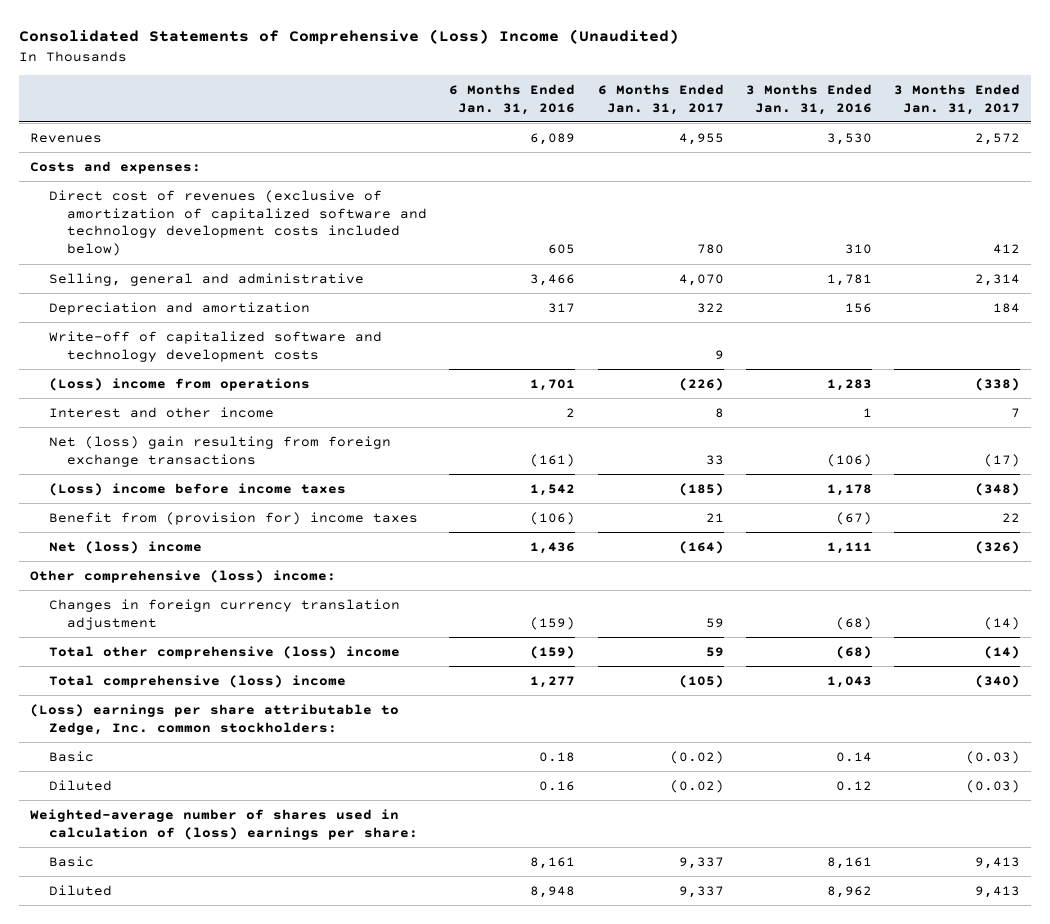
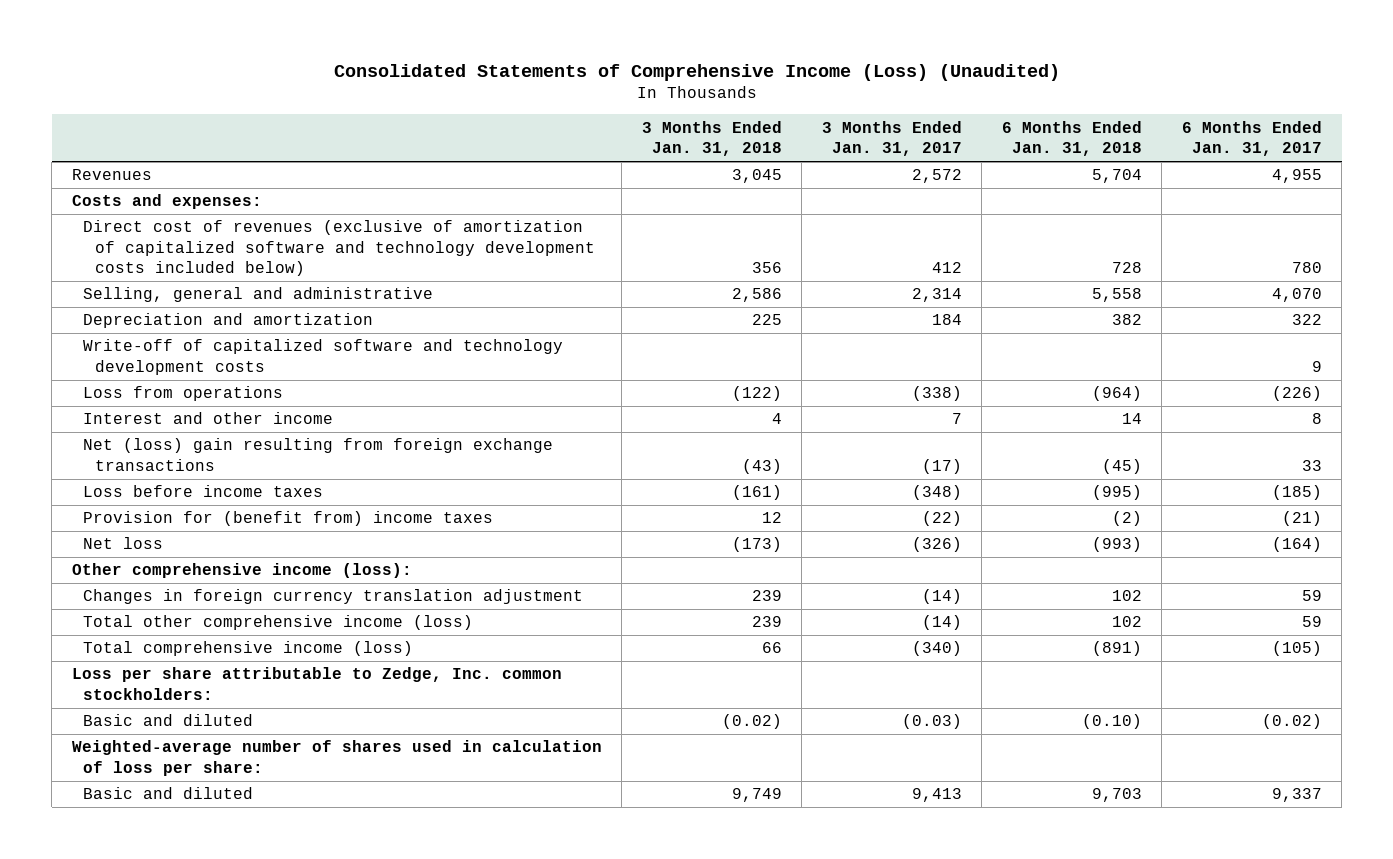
- Consolidated Statements of Comprehensive (Loss) Income (Unaudited)
+ Consolidated Statements of Comprehensive Income (Loss) (Unaudited)
- | 6 Months Ended Jan. 31, 2016 | 6 Months Ended Jan. 31, 2017 | 3 Months Ended Jan. 31, 2016 | 3 Months Ended Jan. 31, 2017
+ | 3 Months Ended Jan. 31, 2018 | 3 Months Ended Jan. 31, 2017 | 6 Months Ended Jan. 31, 2018 | 6 Months Ended Jan. 31, 2017
- (Loss) income from operations | 1,701 | (226) | 1,283 | (338)
+ Loss from operations | (122) | (338) | (964) | (226)
- (Loss) income before income taxes | 1,542 | (185) | 1,178 | (348)
- Benefit from (provision for) income taxes | (106) | 21 | (67) | 22
- Net (loss) income | 1,436 | (164) | 1,111 | (326)
- Other comprehensive (loss) income:
+ Loss before income taxes | (161) | (348) | (995) | (185)
+ Provision for (benefit from) income taxes | 12 | (22) | (2) | (21)
+ Net loss | (173) | (326) | (993) | (164)
+ Other comprehensive income (loss):
- Total other comprehensive (loss) income | (159) | 59 | (68) | (14)
- Total comprehensive (loss) income | 1,277 | (105) | 1,043 | (340)
- (Loss) earnings per share attributable to Zedge, Inc. common stockholders:
- Basic | 0.18 | (0.02) | 0.14 | (0.03)
- Diluted | 0.16 | (0.02) | 0.12 | (0.03)
- Weighted-average number of shares used in calculation of (loss) earnings per share:
- Basic | 8,161 | 9,337 | 8,161 | 9,413
- Diluted | 8,948 | 9,337 | 8,962 | 9,413
+ Total other comprehensive income (loss) | 239 | (14) | 102 | 59
+ Total comprehensive income (loss) | 66 | (340) | (891) | (105)
+ Loss per share attributable to Zedge, Inc. common stockholders:
+ Basic and diluted | (0.02) | (0.03) | (0.10) | (0.02)
+ Weighted-average number of shares used in calculation of loss per share:
+ Basic and diluted | 9,749 | 9,413 | 9,703 | 9,337

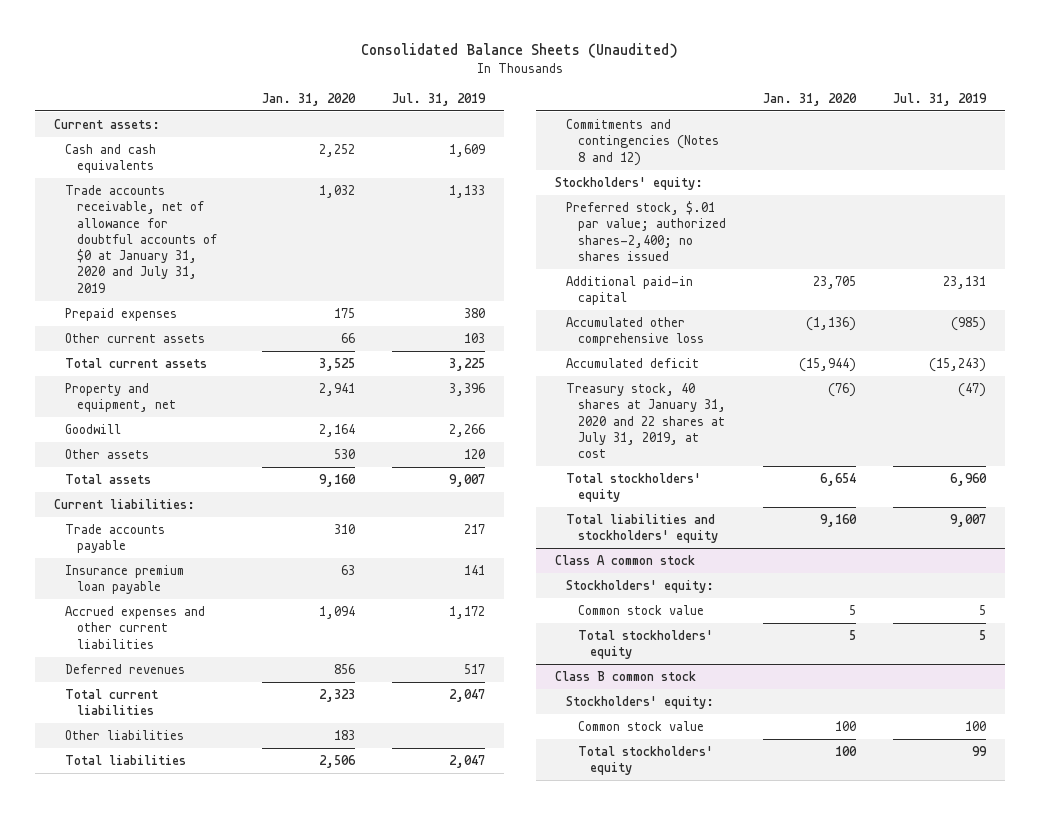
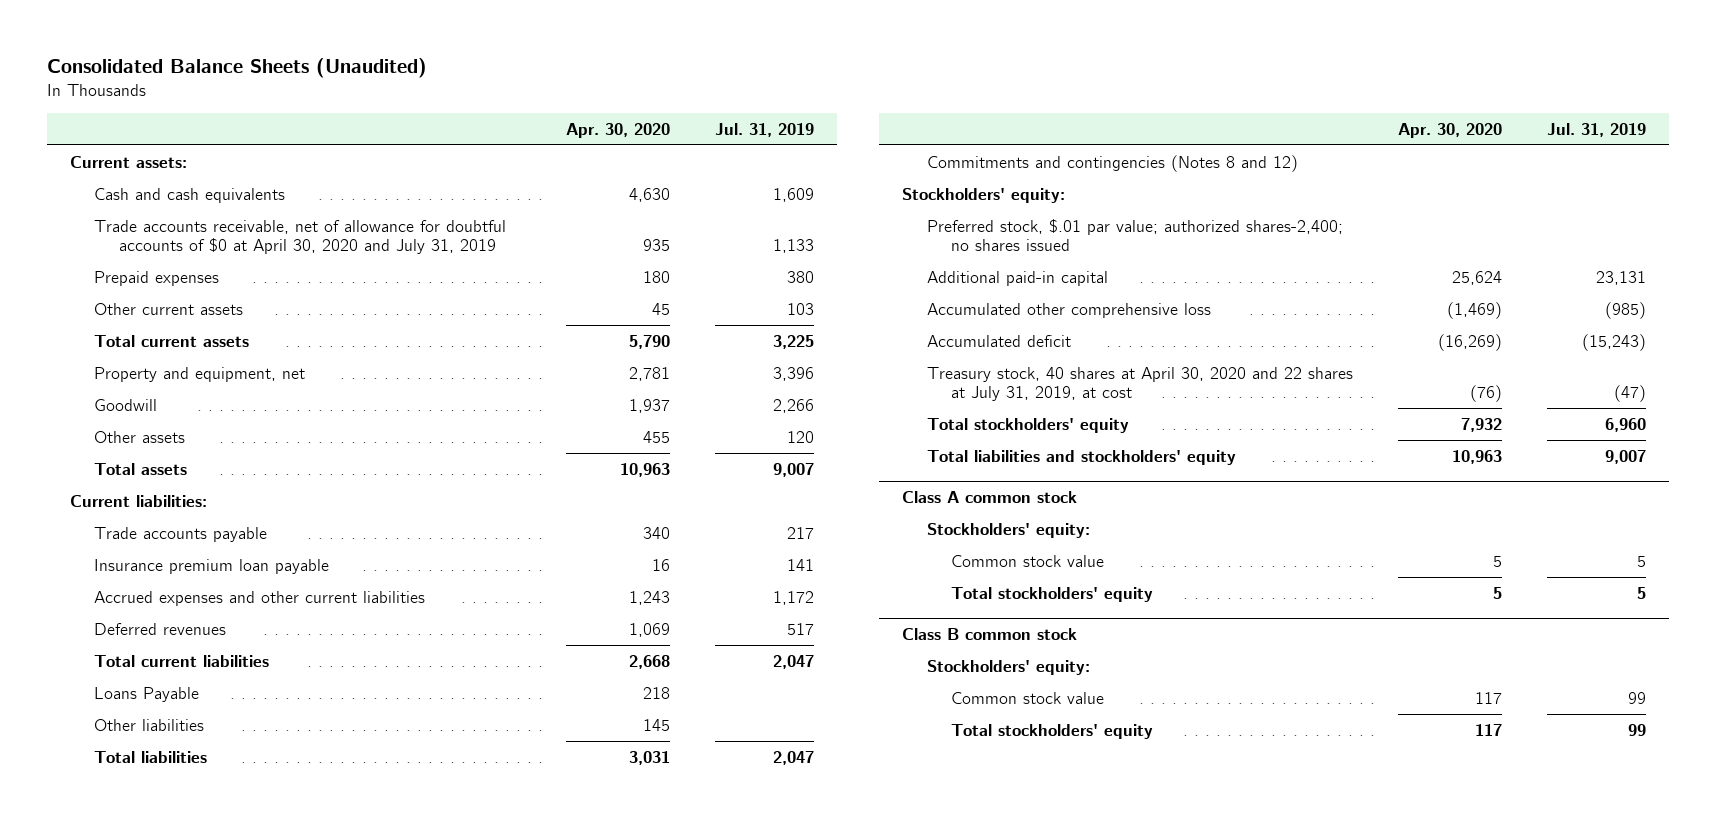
- | Jan. 31, 2020 | Jul. 31, 2019
+ | Apr. 30, 2020 | Jul. 31, 2019
- Trade accounts receivable, net of allowance for doubtful accounts of $0 at January 31, 2020 and July 31, 2019 | 1,032 | 1,133
+ Trade accounts receivable, net of allowance for doubtful accounts of $0 at April 30, 2020 and July 31, 2019 | 935 | 1,133
+ Loans Payable | 218 |
- Treasury stock, 40 shares at January 31, 2020 and 22 shares at July 31, 2019, at cost | (76) | (47)
+ Treasury stock, 40 shares at April 30, 2020 and 22 shares at July 31, 2019, at cost | (76) | (47)
@ Class B common stock
- Common stock value | 100 | 100
+ Common stock value | 117 | 99

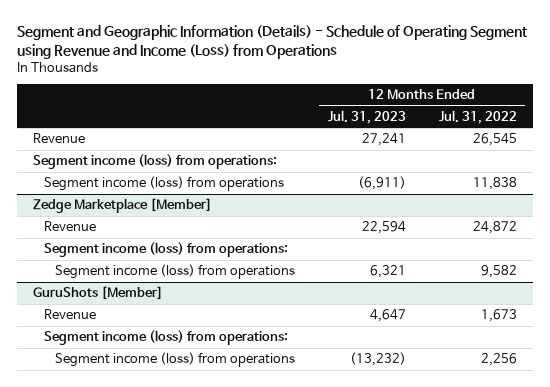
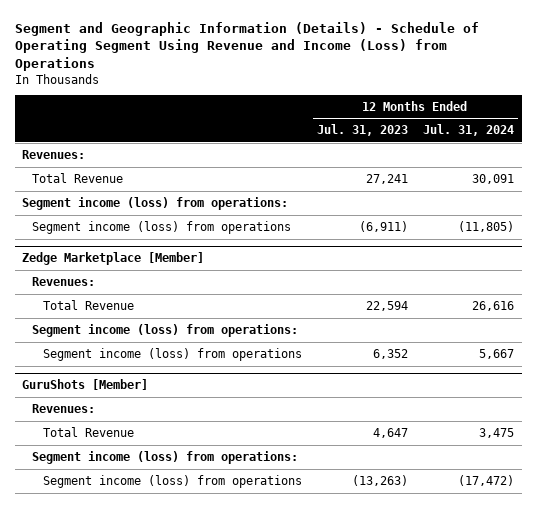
- Segment and Geographic Information (Details) - Schedule of Operating Segment using Revenue and Income (Loss) from Operations
+ Segment and Geographic Information (Details) - Schedule of Operating Segment Using Revenue and Income (Loss) from Operations
- | 12 Months Ended Jul. 31, 2023 | 12 Months Ended Jul. 31, 2022
+ | 12 Months Ended Jul. 31, 2023 | 12 Months Ended Jul. 31, 2024
- Revenue | 27,241 | 26,545
+ Revenues:
+ Total Revenue | 27,241 | 30,091
@ Zedge Marketplace [Member]
- Revenue | 22,594 | 24,872
+ Revenues:
+ Total Revenue | 22,594 | 26,616
- Segment income (loss) from operations | 6,321 | 9,582
+ Segment income (loss) from operations | 6,352 | 5,667
@ GuruShots [Member]
- Revenue | 4,647 | 1,673
+ Revenues:
+ Total Revenue | 4,647 | 3,475
- Segment income (loss) from operations | (13,232) | 2,256
+ Segment income (loss) from operations | (13,263) | (17,472)

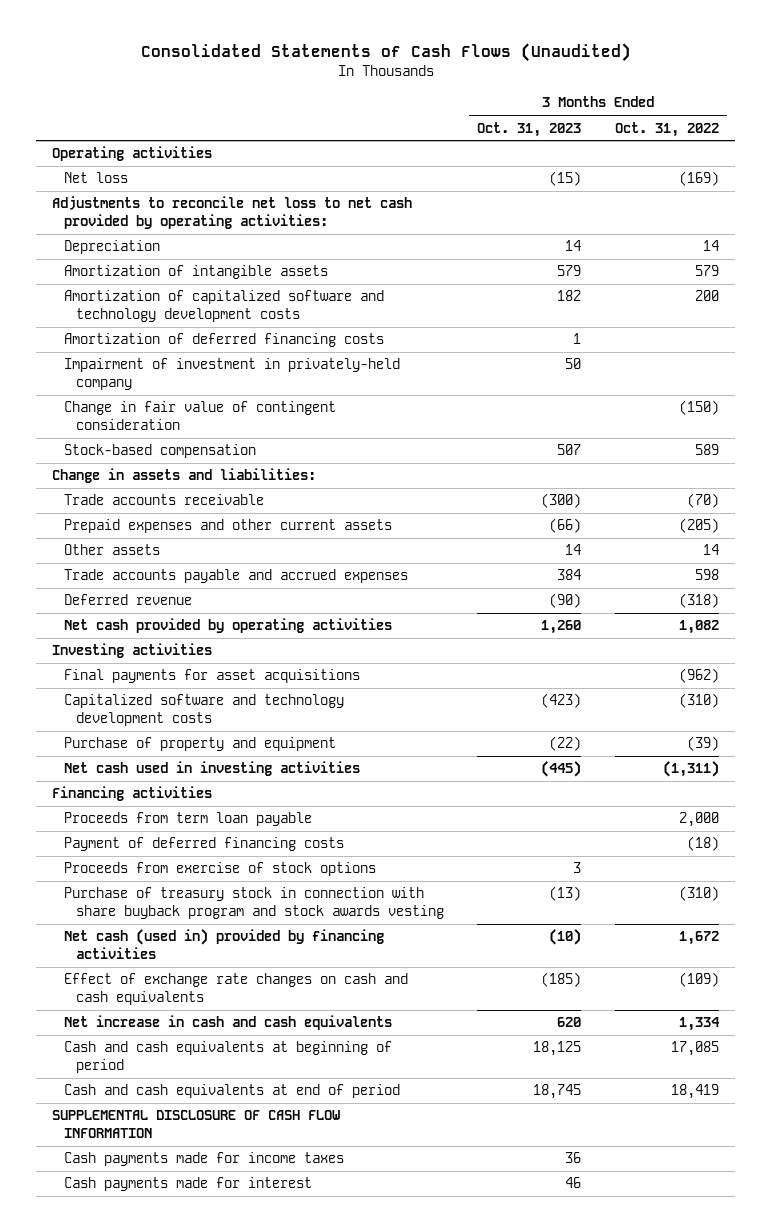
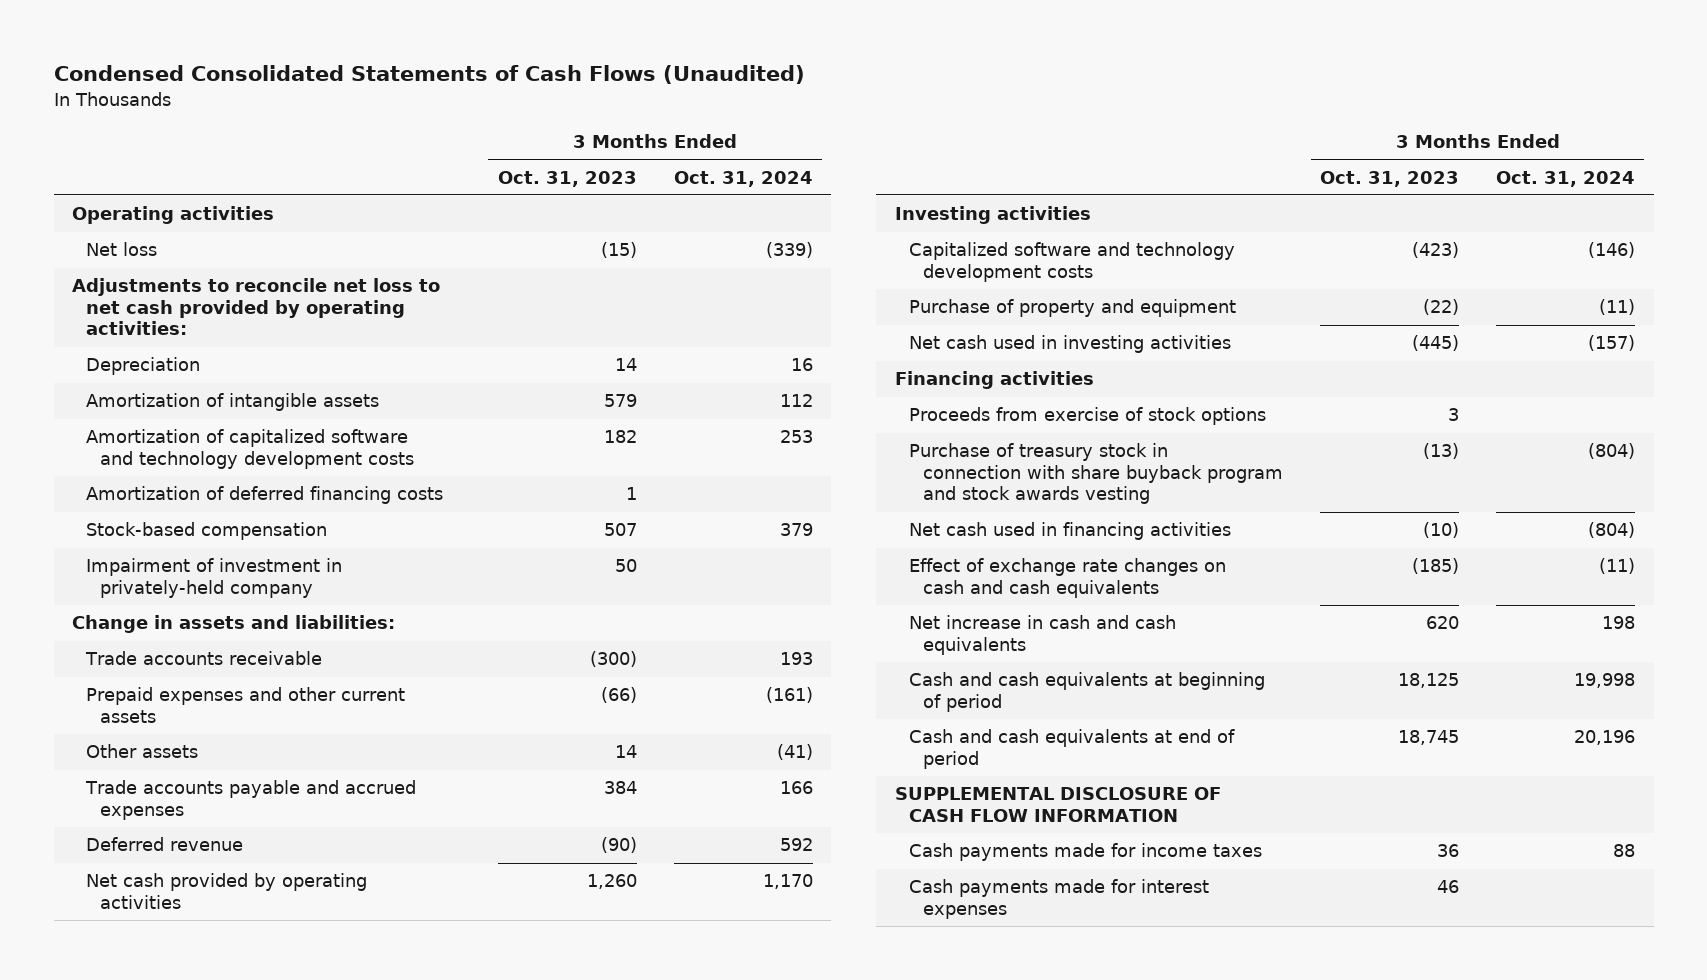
- Consolidated Statements of Cash Flows (Unaudited)
+ Condensed Consolidated Statements of Cash Flows (Unaudited)
- | 3 Months Ended Oct. 31, 2023 | 3 Months Ended Oct. 31, 2022
+ | 3 Months Ended Oct. 31, 2023 | 3 Months Ended Oct. 31, 2024
- Change in fair value of contingent consideration | | (150)
moved down: Impairment of investment in privately-held company | 50 |
- Final payments for asset acquisitions | | (962)
- Proceeds from term loan payable | | 2,000
- Payment of deferred financing costs | | (18)
- Net cash (used in) provided by financing activities | (10) | 1,672
+ Net cash used in financing activities | (10) | (804)
- Cash payments made for interest | 46 |
+ Cash payments made for interest expenses | 46 |

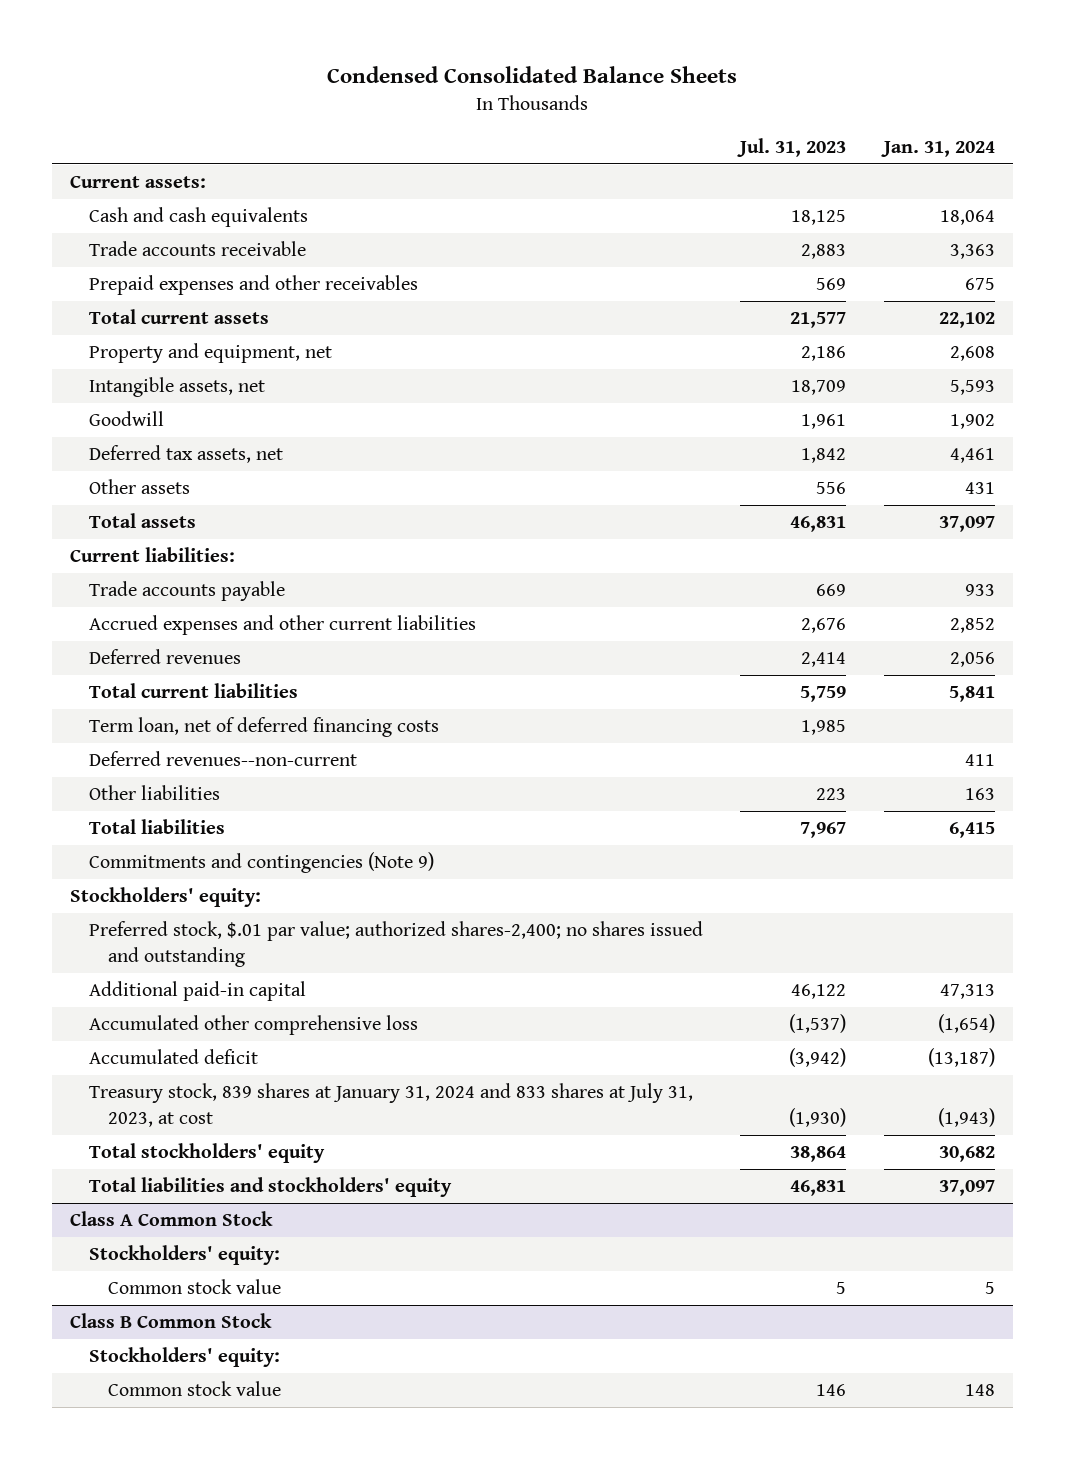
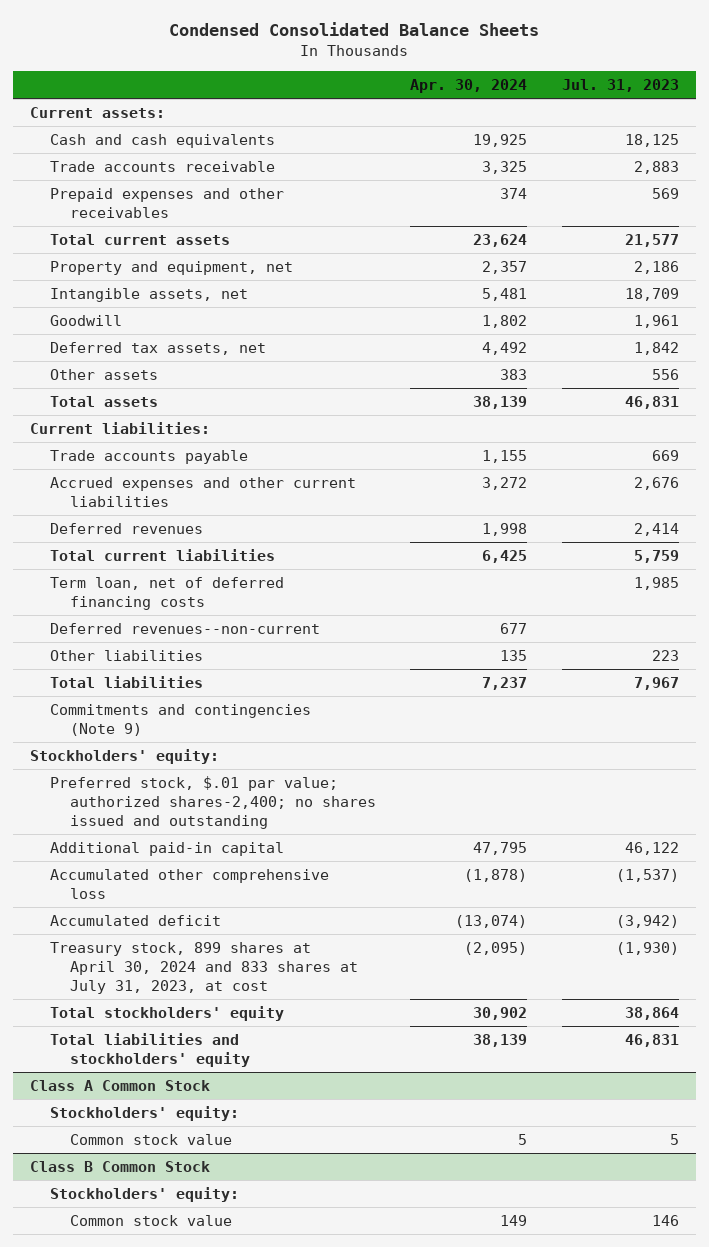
- | Jul. 31, 2023 | Jan. 31, 2024
+ | Apr. 30, 2024 | Jul. 31, 2023
- Treasury stock, 839 shares at January 31, 2024 and 833 shares at July 31, 2023, at cost | (1,930) | (1,943)
+ Treasury stock, 899 shares at April 30, 2024 and 833 shares at July 31, 2023, at cost | (2,095) | (1,930)

